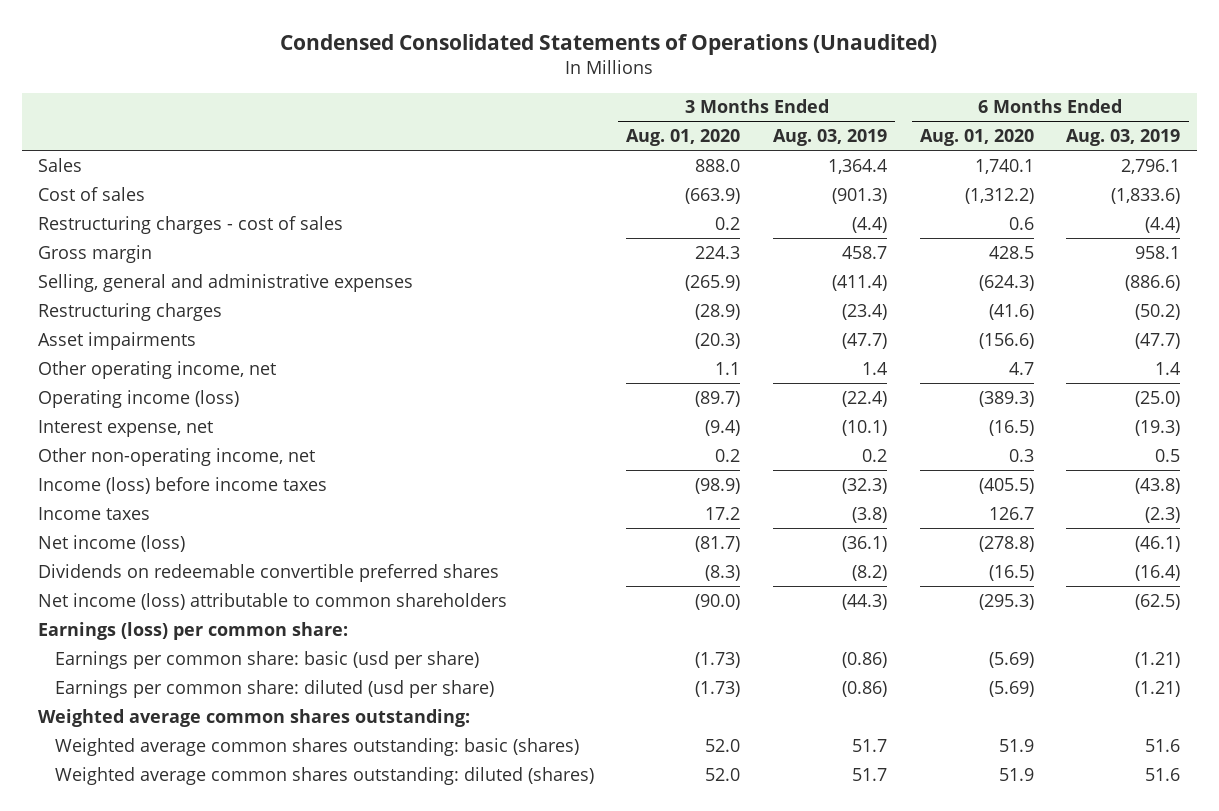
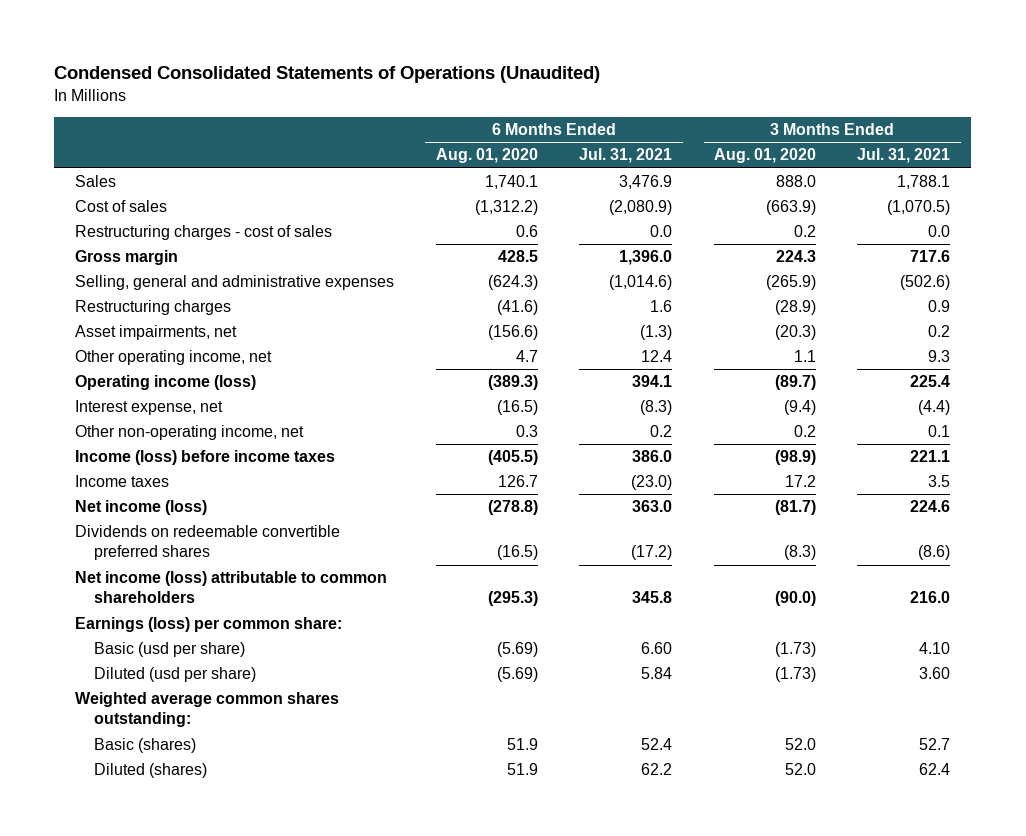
- | 3 Months Ended Aug. 01, 2020 | 3 Months Ended Aug. 03, 2019 | 6 Months Ended Aug. 01, 2020 | 6 Months Ended Aug. 03, 2019
+ | 6 Months Ended Aug. 01, 2020 | 6 Months Ended Jul. 31, 2021 | 3 Months Ended Aug. 01, 2020 | 3 Months Ended Jul. 31, 2021
- Asset impairments | (20.3) | (47.7) | (156.6) | (47.7)
+ Asset impairments, net | (156.6) | (1.3) | (20.3) | 0.2
- Earnings per common share: basic (usd per share) | (1.73) | (0.86) | (5.69) | (1.21)
- Earnings per common share: diluted (usd per share) | (1.73) | (0.86) | (5.69) | (1.21)
+ Basic (usd per share) | (5.69) | 6.60 | (1.73) | 4.10
+ Diluted (usd per share) | (5.69) | 5.84 | (1.73) | 3.60
- Weighted average common shares outstanding: basic (shares) | 52.0 | 51.7 | 51.9 | 51.6
- Weighted average common shares outstanding: diluted (shares) | 52.0 | 51.7 | 51.9 | 51.6
+ Basic (shares) | 51.9 | 52.4 | 52.0 | 52.7
+ Diluted (shares) | 51.9 | 62.2 | 52.0 | 62.4

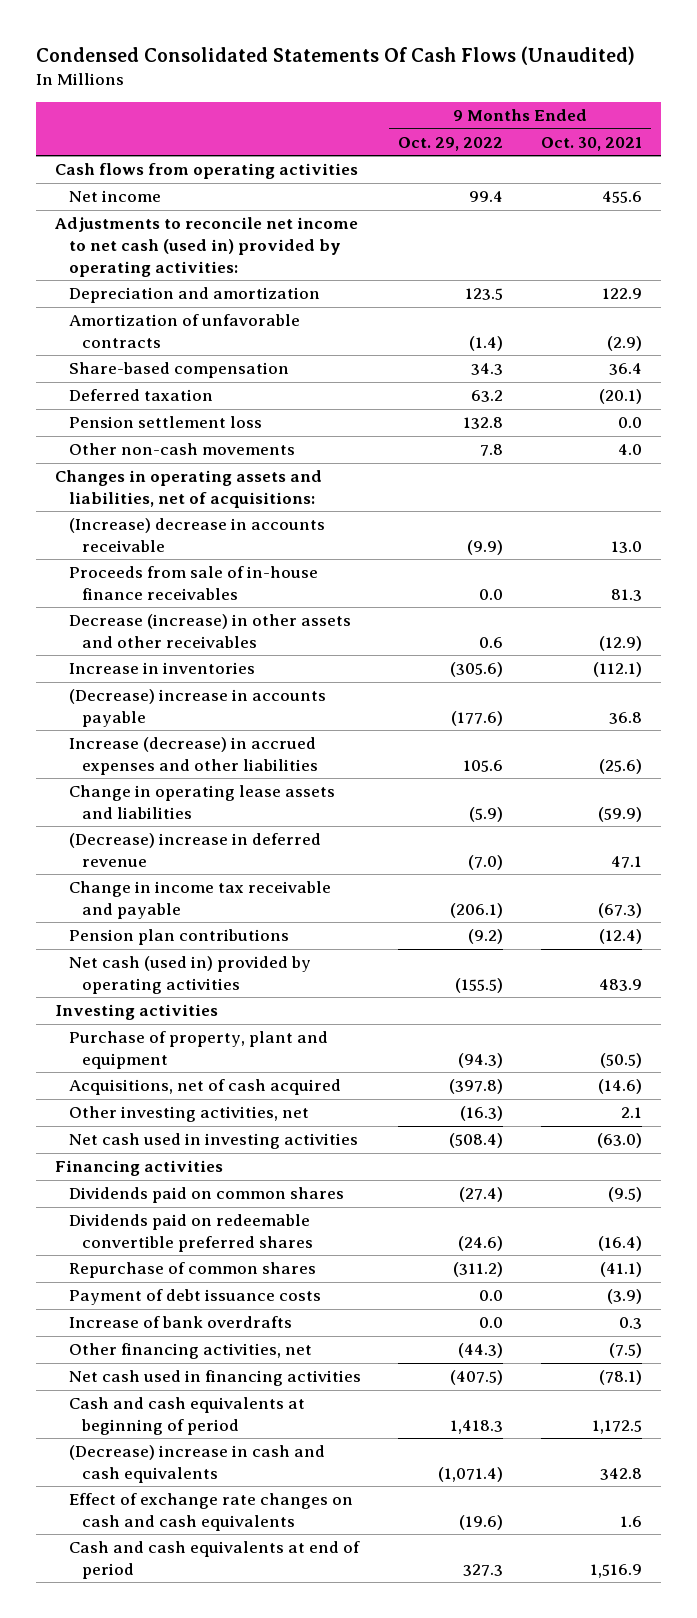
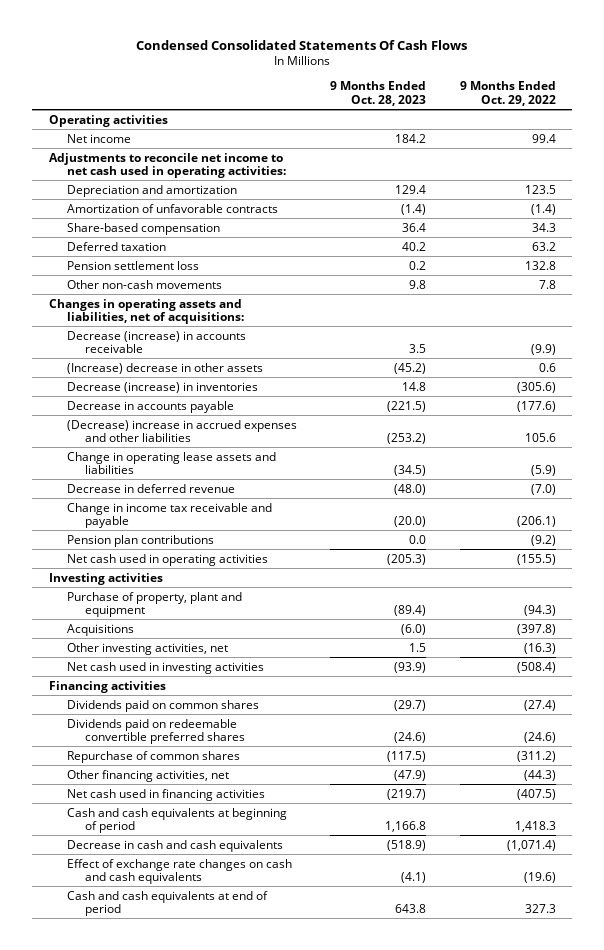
- Condensed Consolidated Statements Of Cash Flows (Unaudited)
+ Condensed Consolidated Statements Of Cash Flows
- | 9 Months Ended Oct. 29, 2022 | 9 Months Ended Oct. 30, 2021
+ | 9 Months Ended Oct. 28, 2023 | 9 Months Ended Oct. 29, 2022
- Cash flows from operating activities
+ Operating activities
- Adjustments to reconcile net income to net cash (used in) provided by operating activities:
+ Adjustments to reconcile net income to net cash used in operating activities:
- (Increase) decrease in accounts receivable | (9.9) | 13.0
- Proceeds from sale of in-house finance receivables | 0.0 | 81.3
- Decrease (increase) in other assets and other receivables | 0.6 | (12.9)
- Increase in inventories | (305.6) | (112.1)
- (Decrease) increase in accounts payable | (177.6) | 36.8
- Increase (decrease) in accrued expenses and other liabilities | 105.6 | (25.6)
+ Decrease (increase) in accounts receivable | 3.5 | (9.9)
+ (Increase) decrease in other assets | (45.2) | 0.6
+ Decrease (increase) in inventories | 14.8 | (305.6)
+ Decrease in accounts payable | (221.5) | (177.6)
+ (Decrease) increase in accrued expenses and other liabilities | (253.2) | 105.6
- (Decrease) increase in deferred revenue | (7.0) | 47.1
+ Decrease in deferred revenue | (48.0) | (7.0)
- Net cash (used in) provided by operating activities | (155.5) | 483.9
+ Net cash used in operating activities | (205.3) | (155.5)
- Acquisitions, net of cash acquired | (397.8) | (14.6)
+ Acquisitions | (6.0) | (397.8)
- Payment of debt issuance costs | 0.0 | (3.9)
- Increase of bank overdrafts | 0.0 | 0.3
- (Decrease) increase in cash and cash equivalents | (1,071.4) | 342.8
+ Decrease in cash and cash equivalents | (518.9) | (1,071.4)

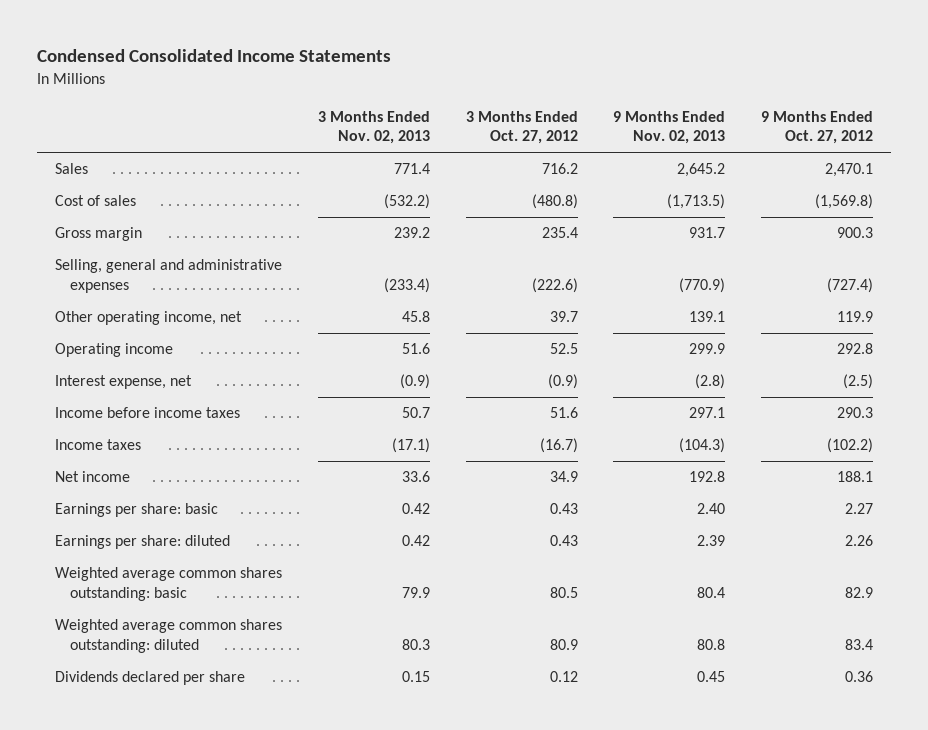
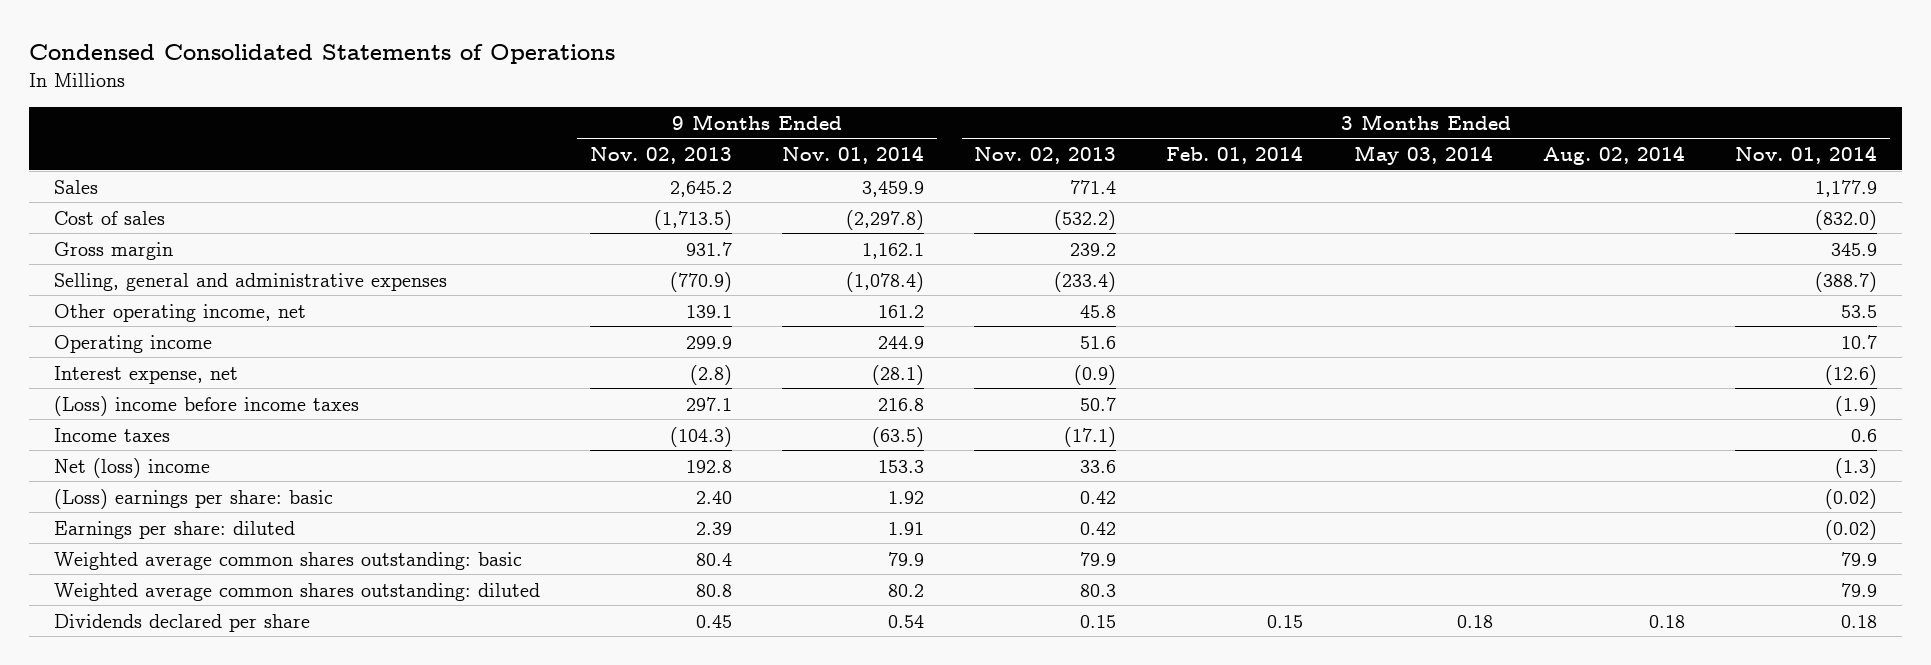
- Condensed Consolidated Income Statements
+ Condensed Consolidated Statements of Operations
- | 3 Months Ended Nov. 02, 2013 | 3 Months Ended Oct. 27, 2012 | 9 Months Ended Nov. 02, 2013 | 9 Months Ended Oct. 27, 2012
+ | 9 Months Ended Nov. 02, 2013 | 9 Months Ended Nov. 01, 2014 | 3 Months Ended Nov. 02, 2013 | 3 Months Ended Feb. 01, 2014 | 3 Months Ended May 03, 2014 | 3 Months Ended Aug. 02, 2014 | 3 Months Ended Nov. 01, 2014
- Income before income taxes | 50.7 | 51.6 | 297.1 | 290.3
+ (Loss) income before income taxes | 297.1 | 216.8 | 50.7 | | | | (1.9)
- Net income | 33.6 | 34.9 | 192.8 | 188.1
- Earnings per share: basic | 0.42 | 0.43 | 2.40 | 2.27
+ Net (loss) income | 192.8 | 153.3 | 33.6 | | | | (1.3)
+ (Loss) earnings per share: basic | 2.40 | 1.92 | 0.42 | | | | (0.02)

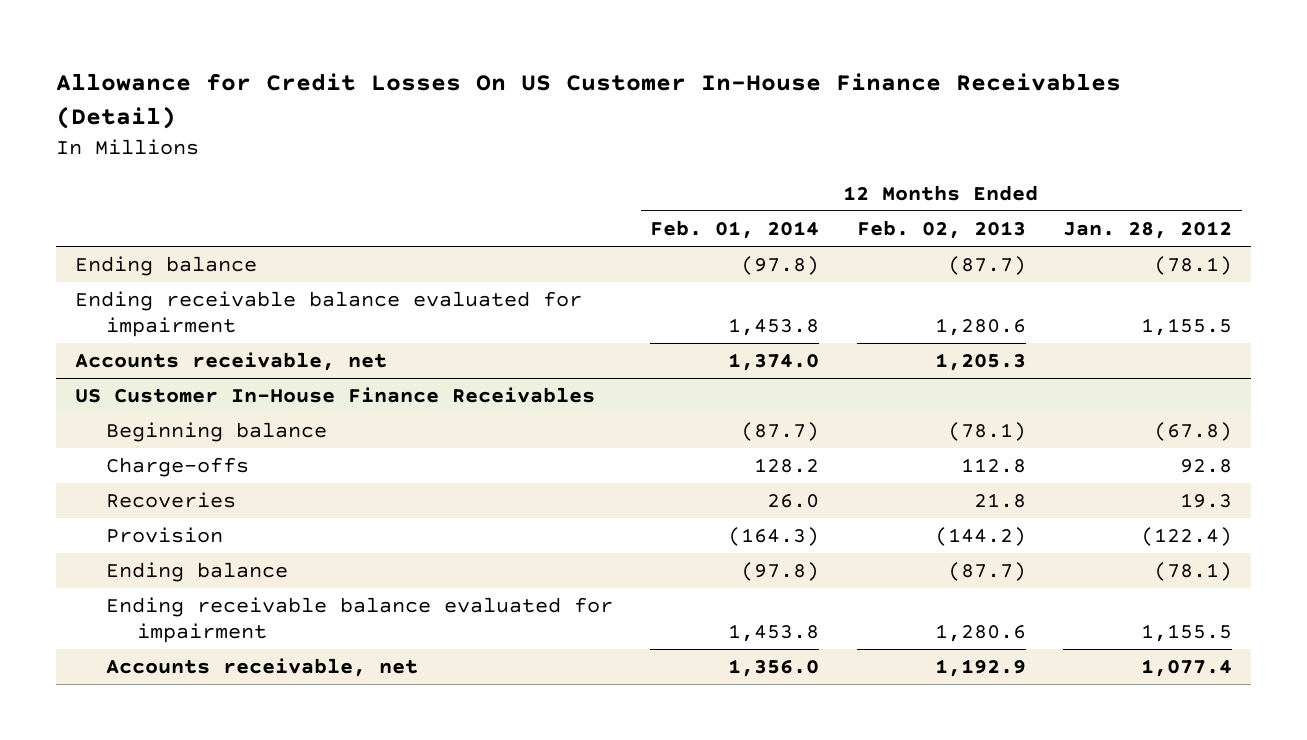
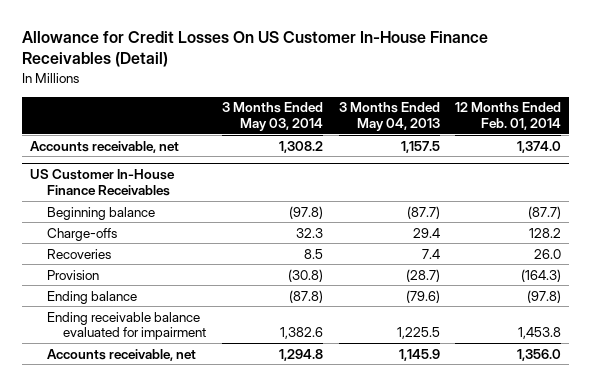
- | 12 Months Ended Feb. 01, 2014 | 12 Months Ended Feb. 02, 2013 | 12 Months Ended Jan. 28, 2012
+ | 3 Months Ended May 03, 2014 | 3 Months Ended May 04, 2013 | 12 Months Ended Feb. 01, 2014
- Ending balance | (97.8) | (87.7) | (78.1)
- Ending receivable balance evaluated for impairment | 1,453.8 | 1,280.6 | 1,155.5

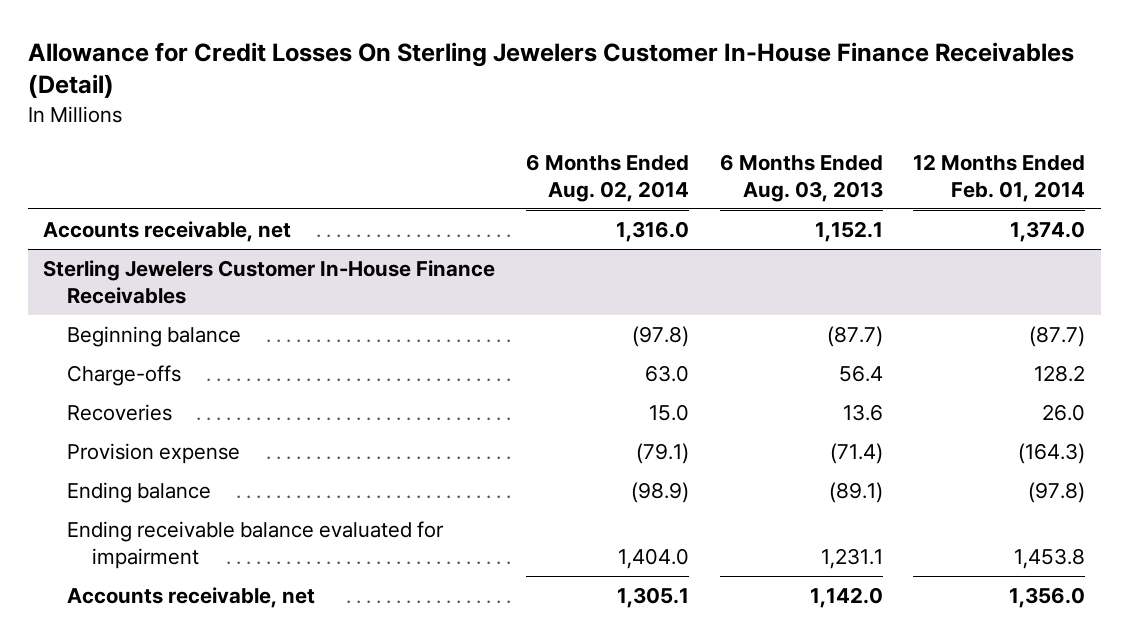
- Allowance for Credit Losses On US Customer In-House Finance Receivables (Detail)
+ Allowance for Credit Losses On Sterling Jewelers Customer In-House Finance Receivables (Detail)
- | 3 Months Ended May 03, 2014 | 3 Months Ended May 04, 2013 | 12 Months Ended Feb. 01, 2014
+ | 6 Months Ended Aug. 02, 2014 | 6 Months Ended Aug. 03, 2013 | 12 Months Ended Feb. 01, 2014
- US Customer In-House Finance Receivables
+ Sterling Jewelers Customer In-House Finance Receivables
- Provision | (30.8) | (28.7) | (164.3)
+ Provision expense | (79.1) | (71.4) | (164.3)

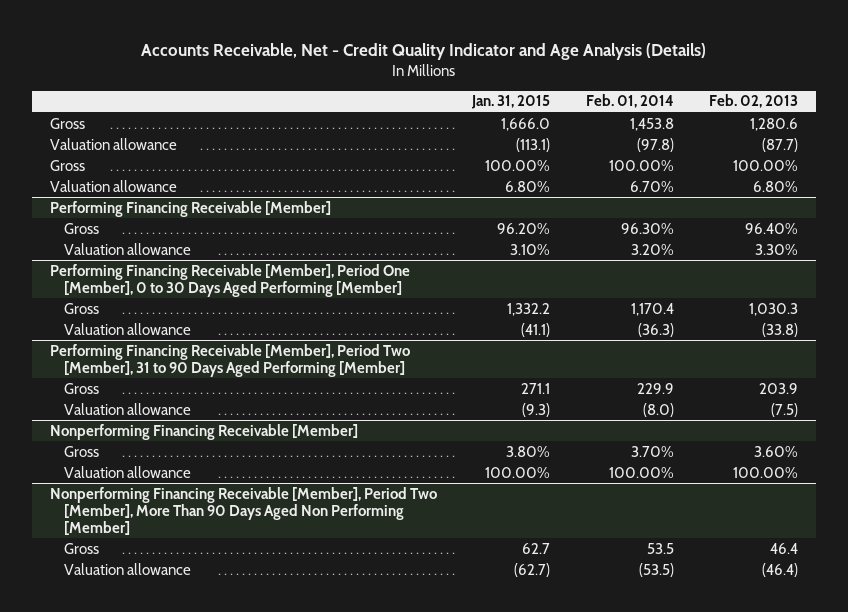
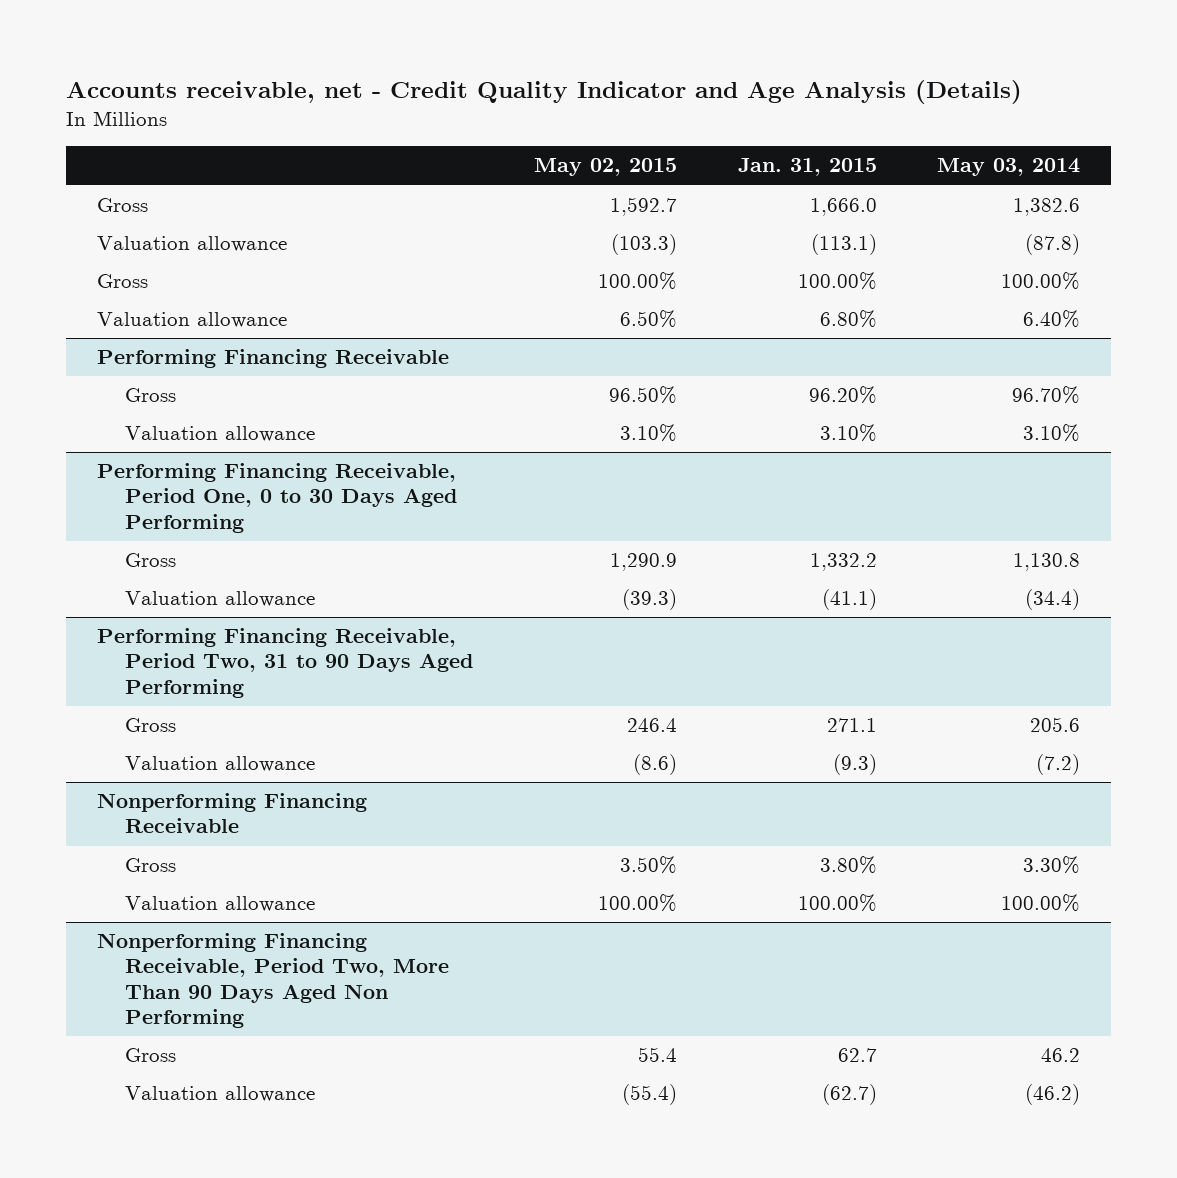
- Accounts Receivable, Net - Credit Quality Indicator and Age Analysis (Details)
+ Accounts receivable, net - Credit Quality Indicator and Age Analysis (Details)
- | Jan. 31, 2015 | Feb. 01, 2014 | Feb. 02, 2013
+ | May 02, 2015 | Jan. 31, 2015 | May 03, 2014
- Performing Financing Receivable [Member]
+ Performing Financing Receivable
- Performing Financing Receivable [Member], Period One [Member], 0 to 30 Days Aged Performing [Member]
+ Performing Financing Receivable, Period One, 0 to 30 Days Aged Performing
- Performing Financing Receivable [Member], Period Two [Member], 31 to 90 Days Aged Performing [Member]
+ Performing Financing Receivable, Period Two, 31 to 90 Days Aged Performing
- Nonperforming Financing Receivable [Member]
+ Nonperforming Financing Receivable
- Nonperforming Financing Receivable [Member], Period Two [Member], More Than 90 Days Aged Non Performing [Member]
+ Nonperforming Financing Receivable, Period Two, More Than 90 Days Aged Non Performing

